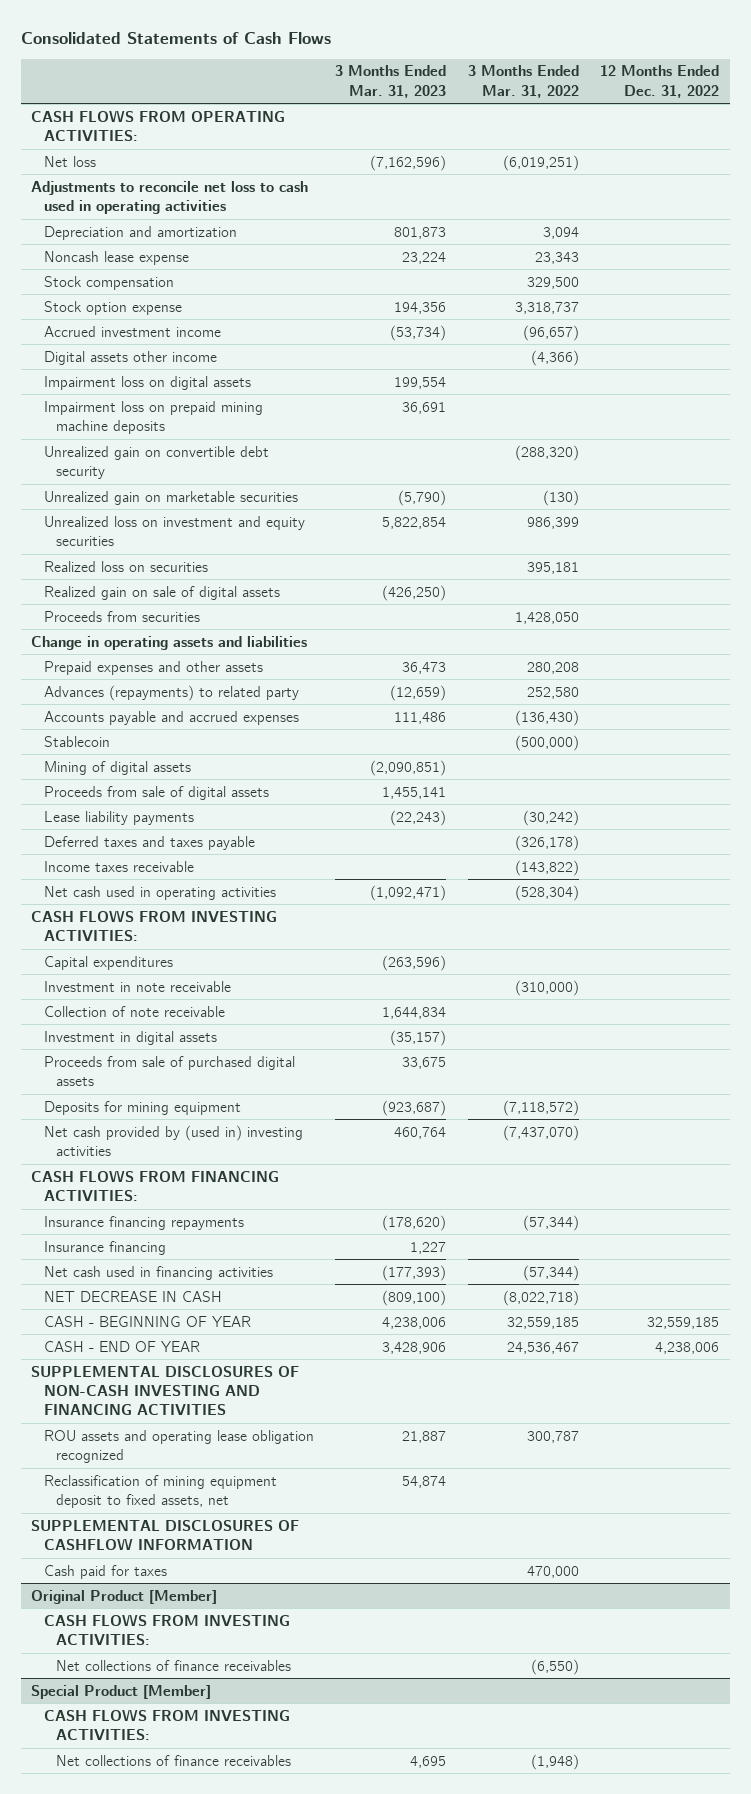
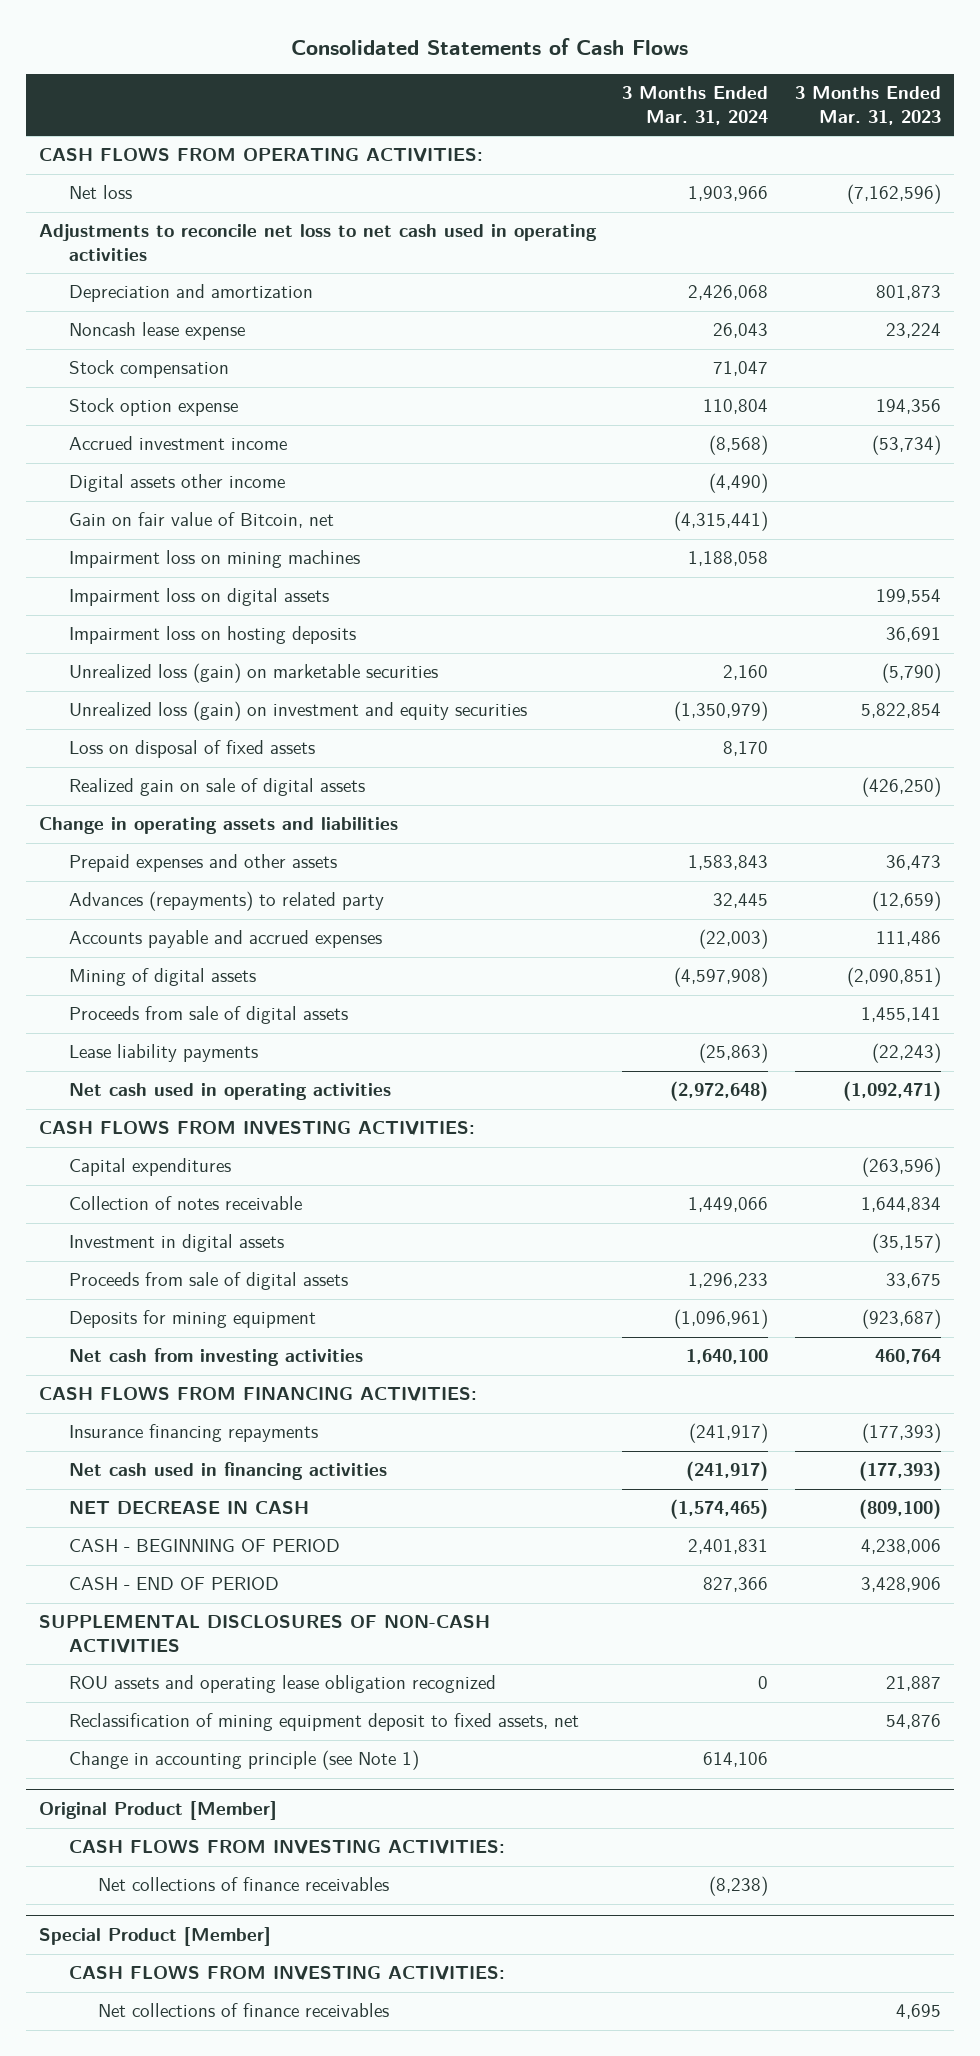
- | 3 Months Ended Mar. 31, 2023 | 3 Months Ended Mar. 31, 2022 | 12 Months Ended Dec. 31, 2022
+ | 3 Months Ended Mar. 31, 2024 | 3 Months Ended Mar. 31, 2023
- Adjustments to reconcile net loss to cash used in operating activities
+ Adjustments to reconcile net loss to net cash used in operating activities
+ Gain on fair value of Bitcoin, net | (4,315,441) |
+ Impairment loss on mining machines | 1,188,058 |
- Impairment loss on prepaid mining machine deposits | 36,691 | |
- Unrealized gain on convertible debt security | | (288,320) |
- Unrealized gain on marketable securities | (5,790) | (130) |
- Unrealized loss on investment and equity securities | 5,822,854 | 986,399 |
- Realized loss on securities | | 395,181 |
+ Impairment loss on hosting deposits | | 36,691
+ Unrealized loss (gain) on marketable securities | 2,160 | (5,790)
+ Unrealized loss (gain) on investment and equity securities | (1,350,979) | 5,822,854
+ Loss on disposal of fixed assets | 8,170 |
- Proceeds from securities | | 1,428,050 |
- Stablecoin | | (500,000) |
- Deferred taxes and taxes payable | | (326,178) |
- Income taxes receivable | | (143,822) |
- Investment in note receivable | | (310,000) |
- Collection of note receivable | 1,644,834 | |
+ Collection of notes receivable | 1,449,066 | 1,644,834
- Proceeds from sale of purchased digital assets | 33,675 | |
+ Proceeds from sale of digital assets | 1,296,233 | 33,675
- Net cash provided by (used in) investing activities | 460,764 | (7,437,070) |
+ Net cash from investing activities | 1,640,100 | 460,764
- Insurance financing repayments | (178,620) | (57,344) |
- Insurance financing | 1,227 | |
+ Insurance financing repayments | (241,917) | (177,393)
- CASH - BEGINNING OF YEAR | 4,238,006 | 32,559,185 | 32,559,185
- CASH - END OF YEAR | 3,428,906 | 24,536,467 | 4,238,006
- SUPPLEMENTAL DISCLOSURES OF NON-CASH INVESTING AND FINANCING ACTIVITIES
+ CASH - BEGINNING OF PERIOD | 2,401,831 | 4,238,006
+ CASH - END OF PERIOD | 827,366 | 3,428,906
+ SUPPLEMENTAL DISCLOSURES OF NON-CASH ACTIVITIES
- Reclassification of mining equipment deposit to fixed assets, net | 54,874 | |
- SUPPLEMENTAL DISCLOSURES OF CASHFLOW INFORMATION
- Cash paid for taxes | | 470,000 |
+ Reclassification of mining equipment deposit to fixed assets, net | | 54,876
+ Change in accounting principle (see Note 1) | 614,106 |

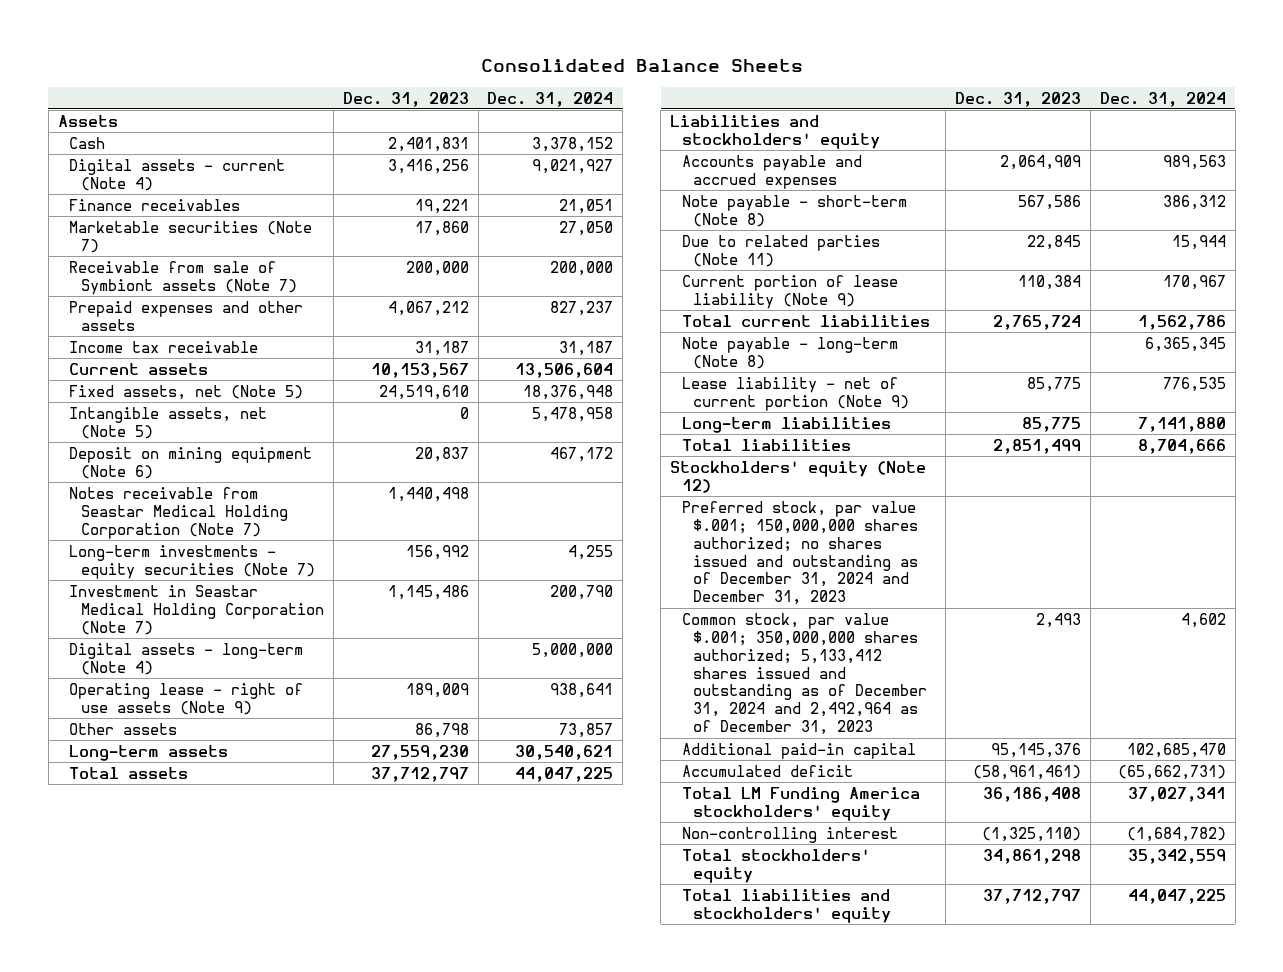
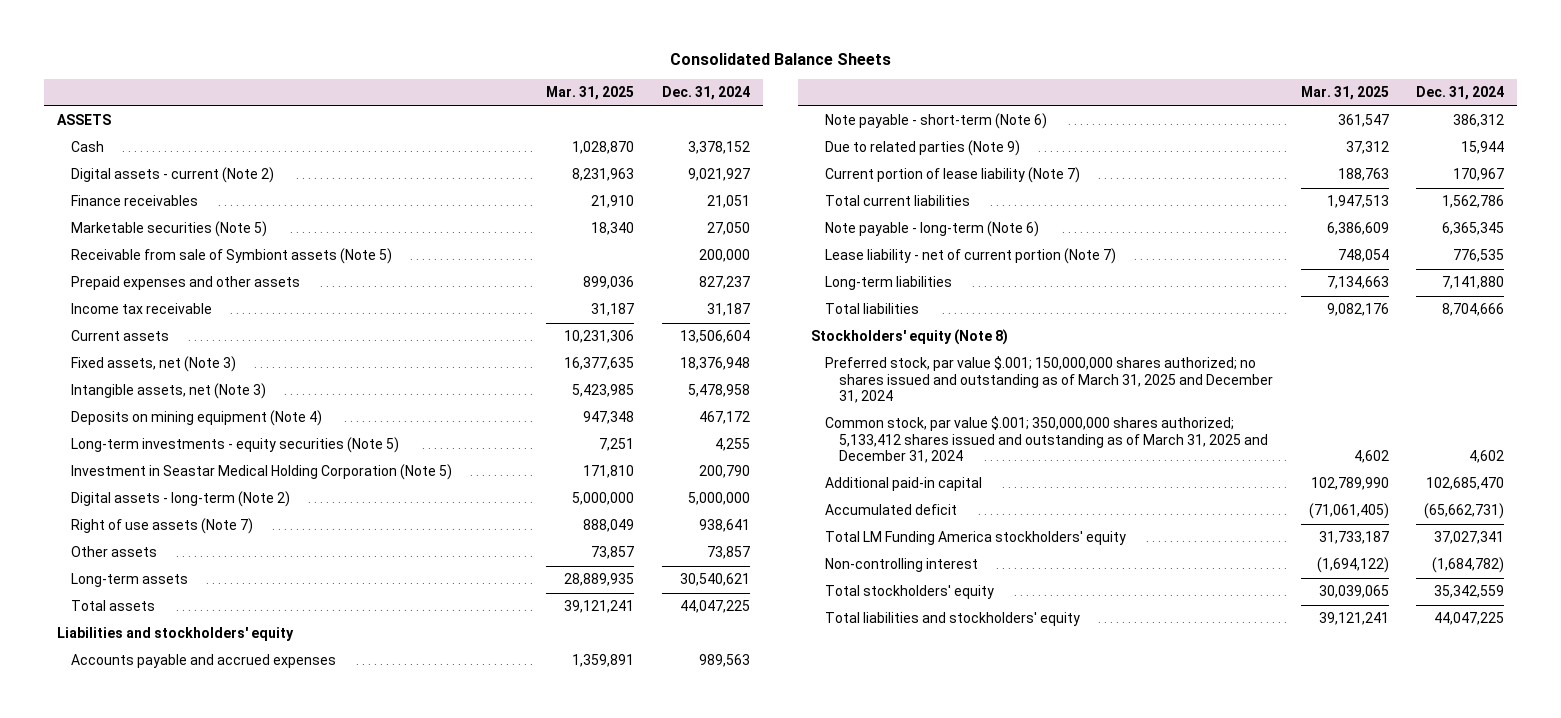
- | Dec. 31, 2023 | Dec. 31, 2024
+ | Mar. 31, 2025 | Dec. 31, 2024
- Assets
+ ASSETS
- Digital assets - current (Note 4) | 3,416,256 | 9,021,927
+ Digital assets - current (Note 2) | 8,231,963 | 9,021,927
- Marketable securities (Note 7) | 17,860 | 27,050
- Receivable from sale of Symbiont assets (Note 7) | 200,000 | 200,000
+ Marketable securities (Note 5) | 18,340 | 27,050
+ Receivable from sale of Symbiont assets (Note 5) | | 200,000
- Fixed assets, net (Note 5) | 24,519,610 | 18,376,948
- Intangible assets, net (Note 5) | 0 | 5,478,958
- Deposit on mining equipment (Note 6) | 20,837 | 467,172
- Notes receivable from Seastar Medical Holding Corporation (Note 7) | 1,440,498 |
- Long-term investments - equity securities (Note 7) | 156,992 | 4,255
- Investment in Seastar Medical Holding Corporation (Note 7) | 1,145,486 | 200,790
- Digital assets - long-term (Note 4) | | 5,000,000
- Operating lease - right of use assets (Note 9) | 189,009 | 938,641
+ Fixed assets, net (Note 3) | 16,377,635 | 18,376,948
+ Intangible assets, net (Note 3) | 5,423,985 | 5,478,958
+ Deposits on mining equipment (Note 4) | 947,348 | 467,172
+ Long-term investments - equity securities (Note 5) | 7,251 | 4,255
+ Investment in Seastar Medical Holding Corporation (Note 5) | 171,810 | 200,790
+ Digital assets - long-term (Note 2) | 5,000,000 | 5,000,000
+ Right of use assets (Note 7) | 888,049 | 938,641
- Note payable - short-term (Note 8) | 567,586 | 386,312
- Due to related parties (Note 11) | 22,845 | 15,944
- Current portion of lease liability (Note 9) | 110,384 | 170,967
+ Note payable - short-term (Note 6) | 361,547 | 386,312
+ Due to related parties (Note 9) | 37,312 | 15,944
+ Current portion of lease liability (Note 7) | 188,763 | 170,967
- Note payable - long-term (Note 8) | | 6,365,345
- Lease liability - net of current portion (Note 9) | 85,775 | 776,535
+ Note payable - long-term (Note 6) | 6,386,609 | 6,365,345
+ Lease liability - net of current portion (Note 7) | 748,054 | 776,535
- Stockholders' equity (Note 12)
- Preferred stock, par value $.001; 150,000,000 shares authorized; no shares issued and outstanding as of December 31, 2024 and December 31, 2023
- Common stock, par value $.001; 350,000,000 shares authorized; 5,133,412 shares issued and outstanding as of December 31, 2024 and 2,492,964 as of December 31, 2023 | 2,493 | 4,602
+ Stockholders' equity (Note 8)
+ Preferred stock, par value $.001; 150,000,000 shares authorized; no shares issued and outstanding as of March 31, 2025 and December 31, 2024
+ Common stock, par value $.001; 350,000,000 shares authorized; 5,133,412 shares issued and outstanding as of March 31, 2025 and December 31, 2024 | 4,602 | 4,602

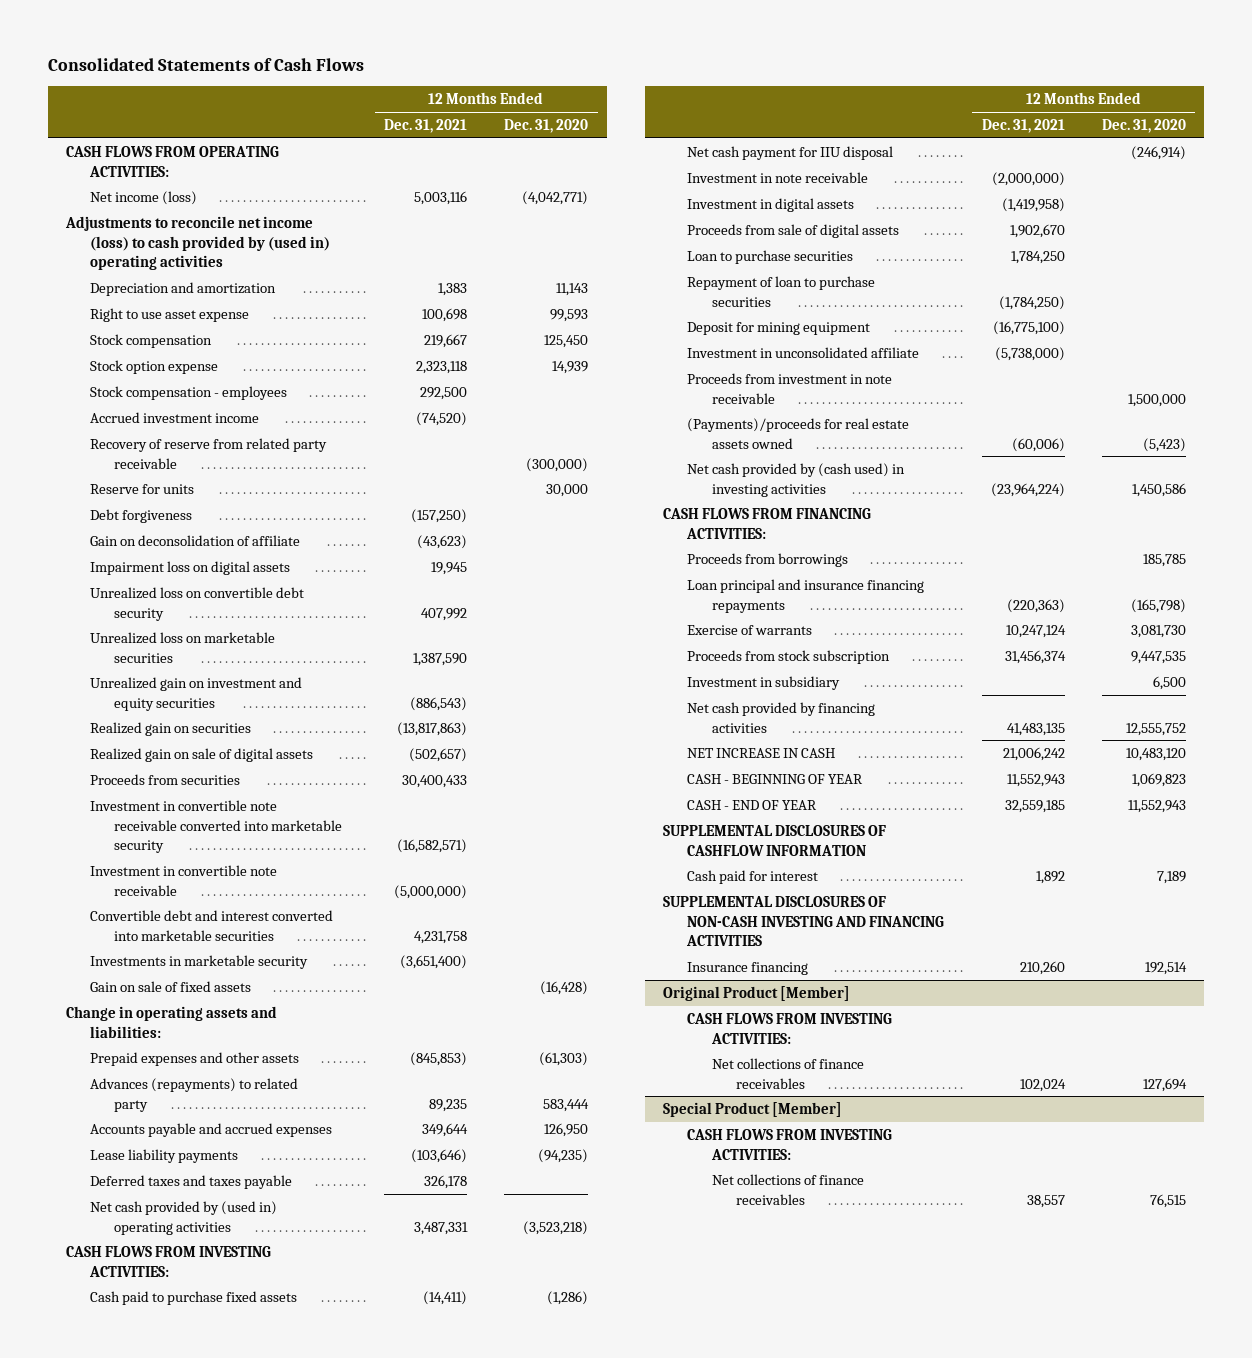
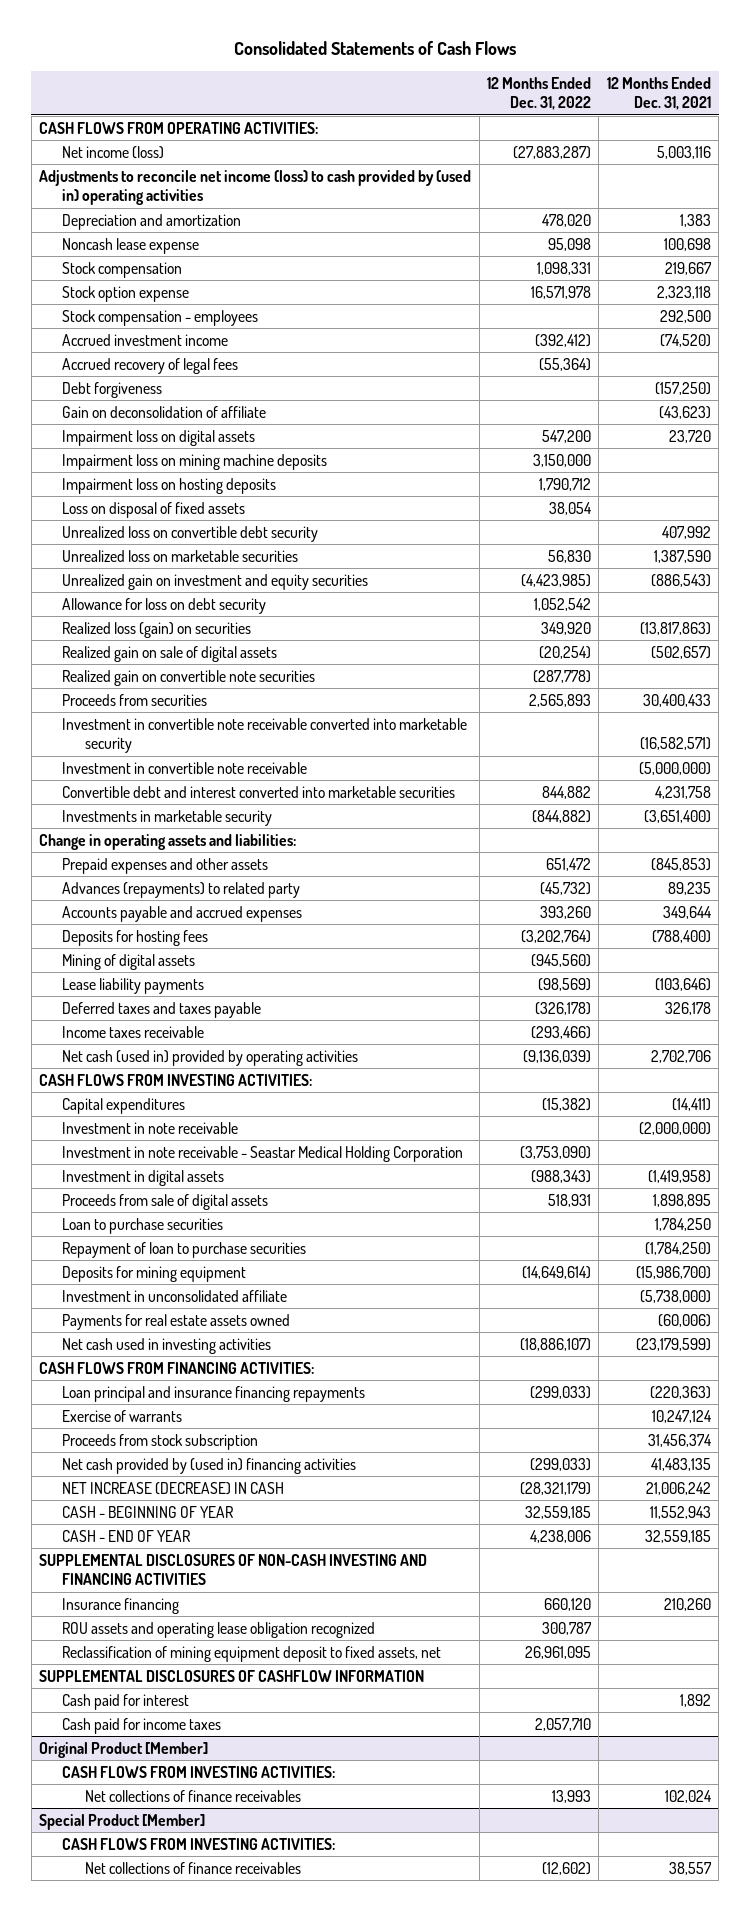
- | 12 Months Ended Dec. 31, 2021 | 12 Months Ended Dec. 31, 2020
+ | 12 Months Ended Dec. 31, 2022 | 12 Months Ended Dec. 31, 2021
- Right to use asset expense | 100,698 | 99,593
+ Noncash lease expense | 95,098 | 100,698
- Recovery of reserve from related party receivable | | (300,000)
- Reserve for units | | 30,000
+ Accrued recovery of legal fees | (55,364) |
- Impairment loss on digital assets | 19,945 |
+ Impairment loss on digital assets | 547,200 | 23,720
+ Impairment loss on mining machine deposits | 3,150,000 |
+ Impairment loss on hosting deposits | 1,790,712 |
+ Loss on disposal of fixed assets | 38,054 |
- Realized gain on securities | (13,817,863) |
+ Allowance for loss on debt security | 1,052,542 |
+ Realized loss (gain) on securities | 349,920 | (13,817,863)
+ Realized gain on convertible note securities | (287,778) |
- Gain on sale of fixed assets | | (16,428)
+ Deposits for hosting fees | (3,202,764) | (788,400)
+ Mining of digital assets | (945,560) |
- Net cash provided by (used in) operating activities | 3,487,331 | (3,523,218)
+ Income taxes receivable | (293,466) |
+ Net cash (used in) provided by operating activities | (9,136,039) | 2,702,706
- Cash paid to purchase fixed assets | (14,411) | (1,286)
- Net cash payment for IIU disposal | | (246,914)
+ Capital expenditures | (15,382) | (14,411)
+ Investment in note receivable - Seastar Medical Holding Corporation | (3,753,090) |
- Proceeds from sale of digital assets | 1,902,670 |
+ Proceeds from sale of digital assets | 518,931 | 1,898,895
- Deposit for mining equipment | (16,775,100) |
+ Deposits for mining equipment | (14,649,614) | (15,986,700)
- Proceeds from investment in note receivable | | 1,500,000
- (Payments)/proceeds for real estate assets owned | (60,006) | (5,423)
- Net cash provided by (cash used) in investing activities | (23,964,224) | 1,450,586
+ Payments for real estate assets owned | | (60,006)
+ Net cash used in investing activities | (18,886,107) | (23,179,599)
- Proceeds from borrowings | | 185,785
- Investment in subsidiary | | 6,500
- Net cash provided by financing activities | 41,483,135 | 12,555,752
- NET INCREASE IN CASH | 21,006,242 | 10,483,120
+ Net cash provided by (used in) financing activities | (299,033) | 41,483,135
+ NET INCREASE (DECREASE) IN CASH | (28,321,179) | 21,006,242
+ ROU assets and operating lease obligation recognized | 300,787 |
+ Reclassification of mining equipment deposit to fixed assets, net | 26,961,095 |
moved down: SUPPLEMENTAL DISCLOSURES OF CASHFLOW INFORMATION
moved down: Cash paid for interest | | 1,892
+ Cash paid for income taxes | 2,057,710 |

